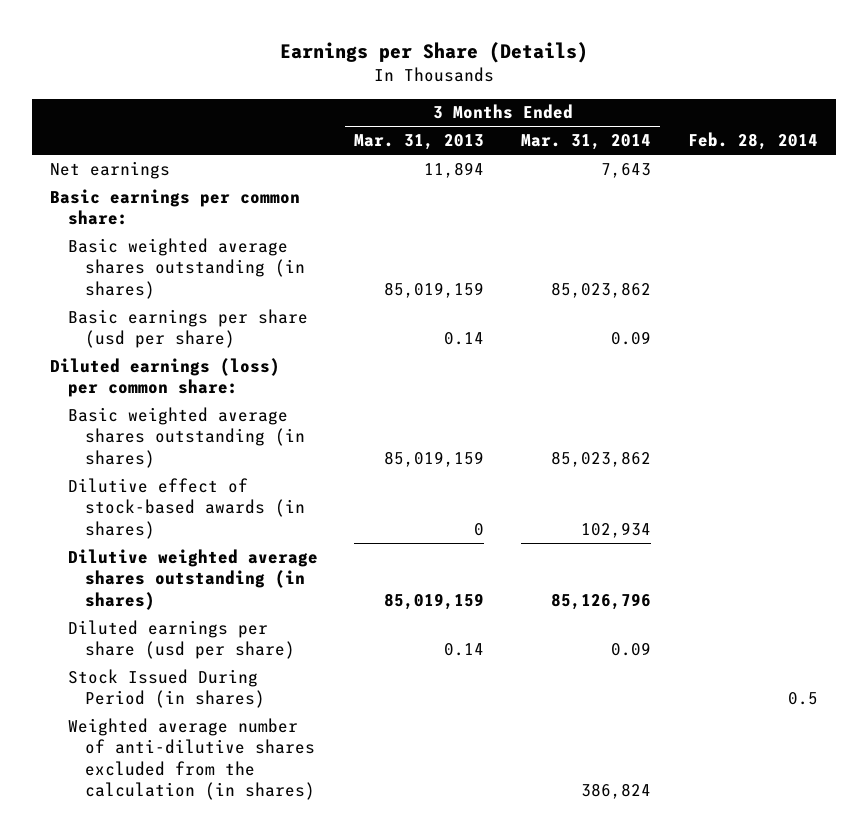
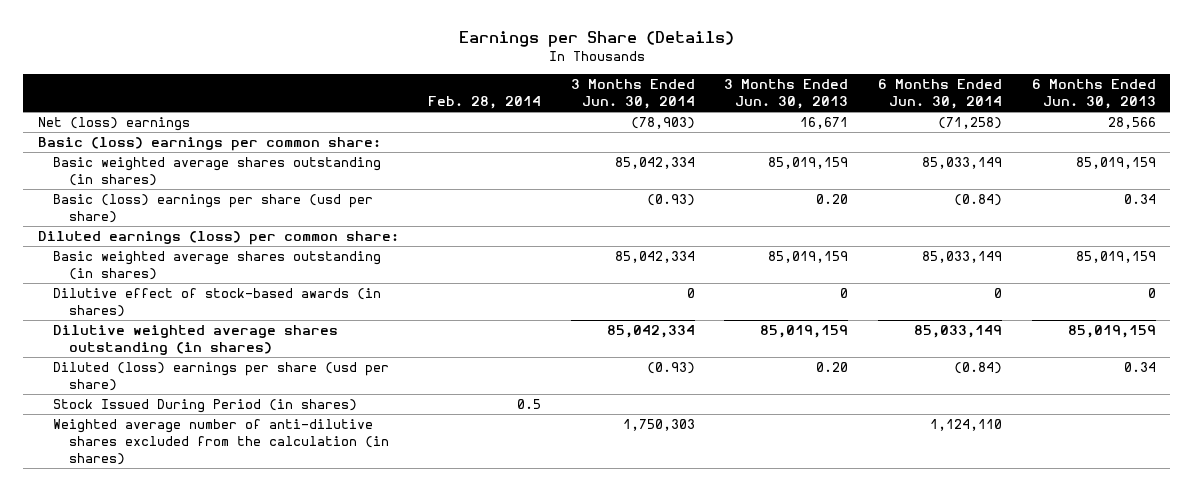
- | 3 Months Ended Mar. 31, 2013 | 3 Months Ended Mar. 31, 2014 | Feb. 28, 2014
+ | Feb. 28, 2014 | 3 Months Ended Jun. 30, 2014 | 3 Months Ended Jun. 30, 2013 | 6 Months Ended Jun. 30, 2014 | 6 Months Ended Jun. 30, 2013
- Net earnings | 11,894 | 7,643 |
- Basic earnings per common share:
+ Net (loss) earnings | | (78,903) | 16,671 | (71,258) | 28,566
+ Basic (loss) earnings per common share:
- Basic earnings per share (usd per share) | 0.14 | 0.09 |
+ Basic (loss) earnings per share (usd per share) | | (0.93) | 0.20 | (0.84) | 0.34
- Diluted earnings per share (usd per share) | 0.14 | 0.09 |
+ Diluted (loss) earnings per share (usd per share) | | (0.93) | 0.20 | (0.84) | 0.34

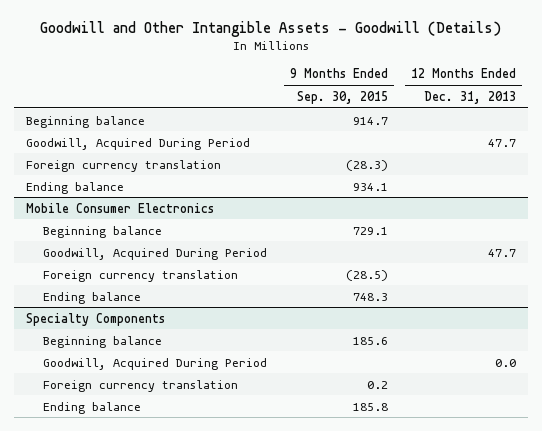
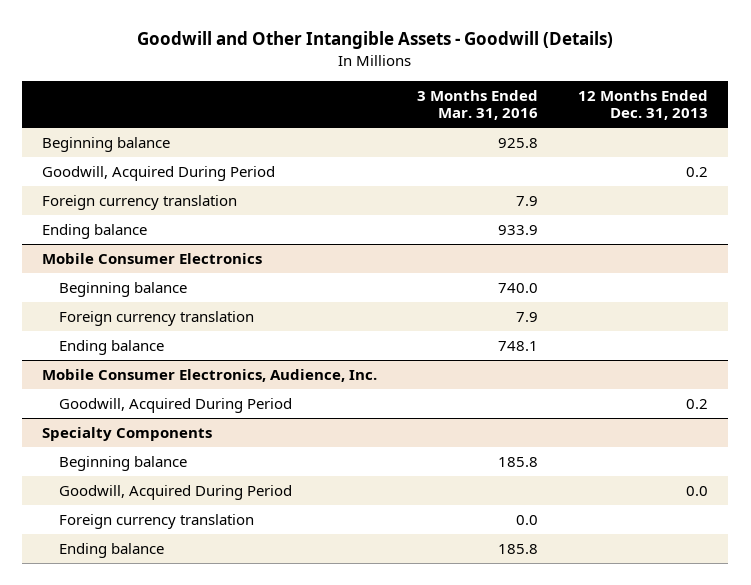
- | 9 Months Ended Sep. 30, 2015 | 12 Months Ended Dec. 31, 2013
+ | 3 Months Ended Mar. 31, 2016 | 12 Months Ended Dec. 31, 2013
- Goodwill, Acquired During Period | | 47.7
+ Goodwill, Acquired During Period | | 0.2
@ Mobile Consumer Electronics
- Goodwill, Acquired During Period | | 47.7
+ Mobile Consumer Electronics, Audience, Inc.
+ Goodwill, Acquired During Period | | 0.2

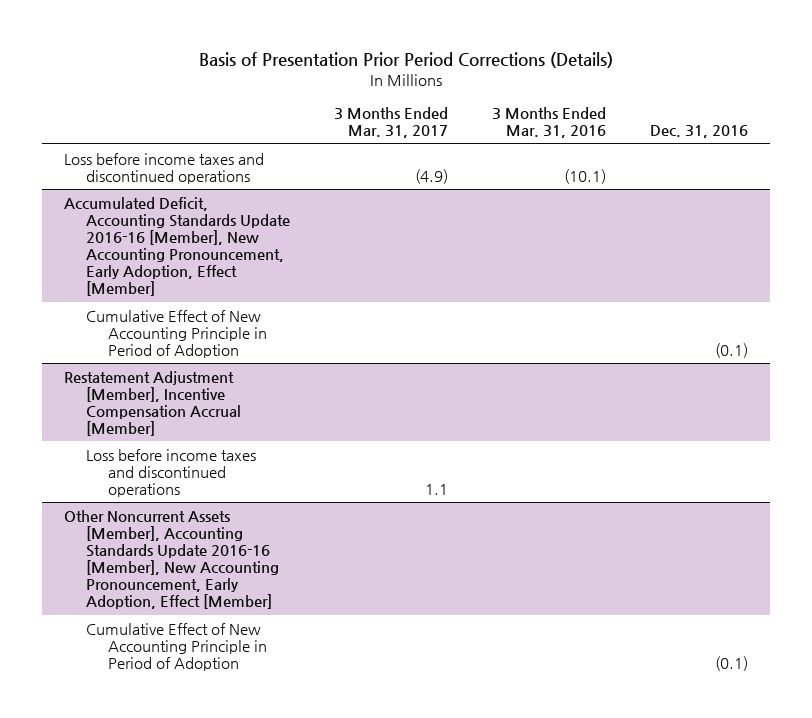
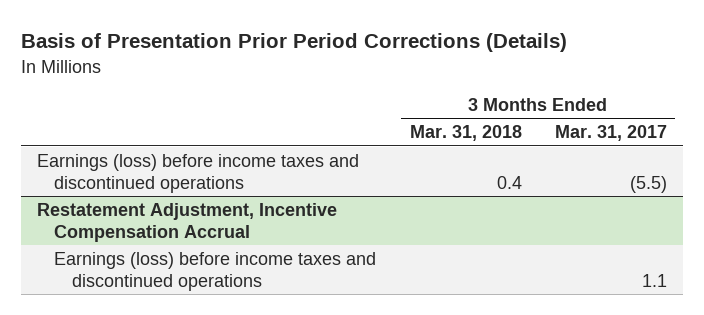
- | 3 Months Ended Mar. 31, 2017 | 3 Months Ended Mar. 31, 2016 | Dec. 31, 2016
+ | 3 Months Ended Mar. 31, 2018 | 3 Months Ended Mar. 31, 2017
- Loss before income taxes and discontinued operations | (4.9) | (10.1) |
- Accumulated Deficit, Accounting Standards Update 2016-16 [Member], New Accounting Pronouncement, Early Adoption, Effect [Member]
- Cumulative Effect of New Accounting Principle in Period of Adoption | | | (0.1)
- Restatement Adjustment [Member], Incentive Compensation Accrual [Member]
- Loss before income taxes and discontinued operations | 1.1 | |
- Other Noncurrent Assets [Member], Accounting Standards Update 2016-16 [Member], New Accounting Pronouncement, Early Adoption, Effect [Member]
- Cumulative Effect of New Accounting Principle in Period of Adoption | | | (0.1)
+ Earnings (loss) before income taxes and discontinued operations | 0.4 | (5.5)
+ Restatement Adjustment, Incentive Compensation Accrual
+ Earnings (loss) before income taxes and discontinued operations | | 1.1

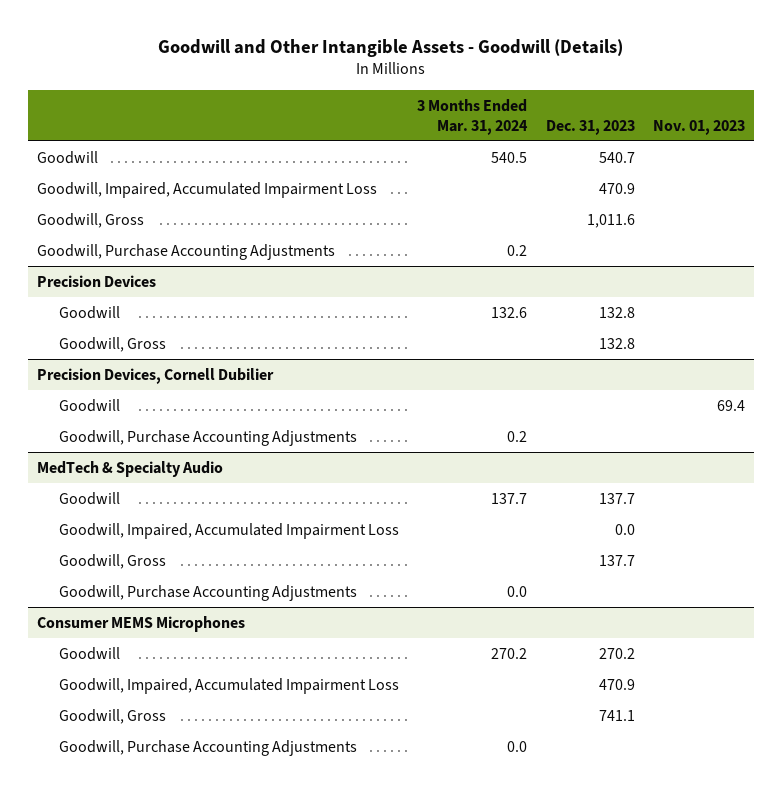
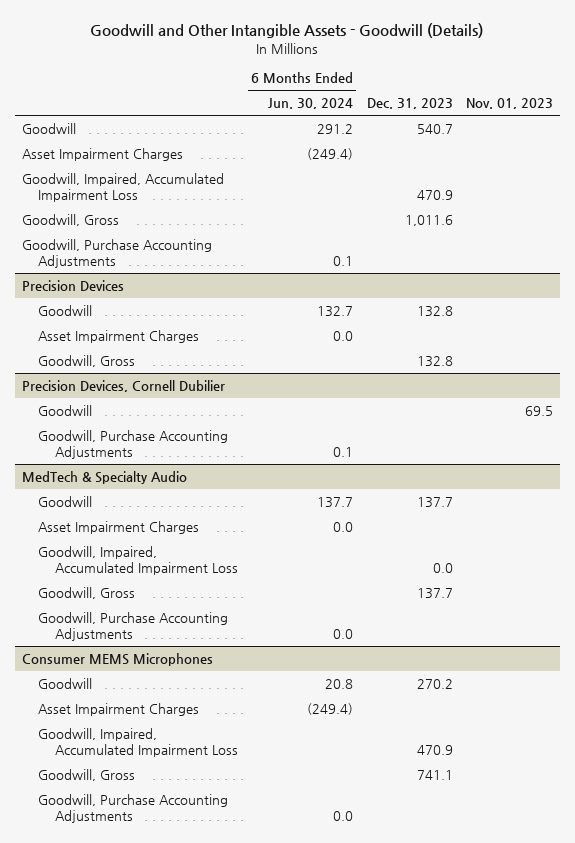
- | 3 Months Ended Mar. 31, 2024 | Dec. 31, 2023 | Nov. 01, 2023
+ | 6 Months Ended Jun. 30, 2024 | Dec. 31, 2023 | Nov. 01, 2023
+ Asset Impairment Charges | (249.4) | |
@ Precision Devices
+ Asset Impairment Charges | 0.0 | |
@ Precision Devices, Cornell Dubilier
- Goodwill | | | 69.4
+ Goodwill | | | 69.5
@ MedTech & Specialty Audio
+ Asset Impairment Charges | 0.0 | |
@ Consumer MEMS Microphones
+ Asset Impairment Charges | (249.4) | |

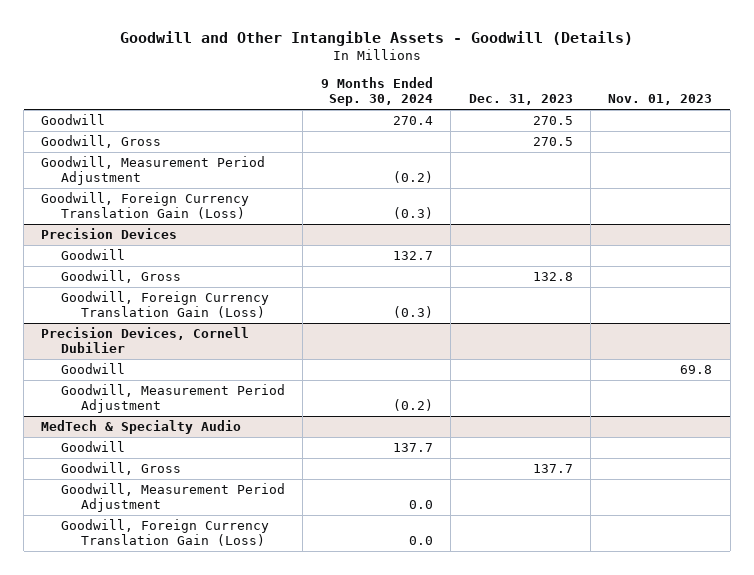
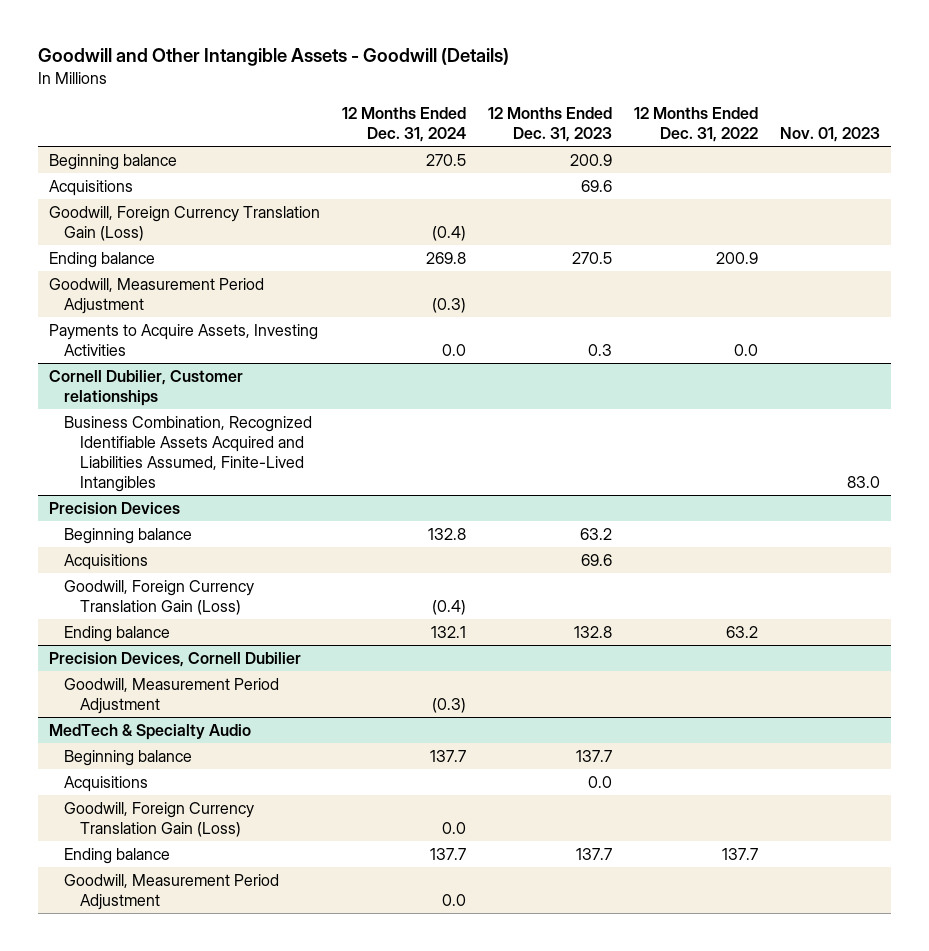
- | 9 Months Ended Sep. 30, 2024 | Dec. 31, 2023 | Nov. 01, 2023
+ | 12 Months Ended Dec. 31, 2024 | 12 Months Ended Dec. 31, 2023 | 12 Months Ended Dec. 31, 2022 | Nov. 01, 2023
- Goodwill | 270.4 | 270.5 |
- Goodwill, Gross | | 270.5 |
+ Beginning balance | 270.5 | 200.9 | |
+ Acquisitions | | 69.6 | |
+ Ending balance | 269.8 | 270.5 | 200.9 |
moved down: Goodwill, Measurement Period Adjustment | (0.3) | | |
+ Payments to Acquire Assets, Investing Activities | 0.0 | 0.3 | 0.0 |
+ Cornell Dubilier, Customer relationships
+ Business Combination, Recognized Identifiable Assets Acquired and Liabilities Assumed, Finite-Lived Intangibles | | | | 83.0
@ Precision Devices
- Goodwill | 132.7 | |
- Goodwill, Gross | | 132.8 |
+ Beginning balance | 132.8 | 63.2 | |
+ Acquisitions | | 69.6 | |
+ Ending balance | 132.1 | 132.8 | 63.2 |
@ Precision Devices, Cornell Dubilier
- Goodwill | | | 69.8
@ MedTech & Specialty Audio
- Goodwill | 137.7 | |
- Goodwill, Gross | | 137.7 |
+ Beginning balance | 137.7 | 137.7 | |
+ Acquisitions | | 0.0 | |
+ Ending balance | 137.7 | 137.7 | 137.7 |
moved down: Goodwill, Measurement Period Adjustment | 0.0 | | |

